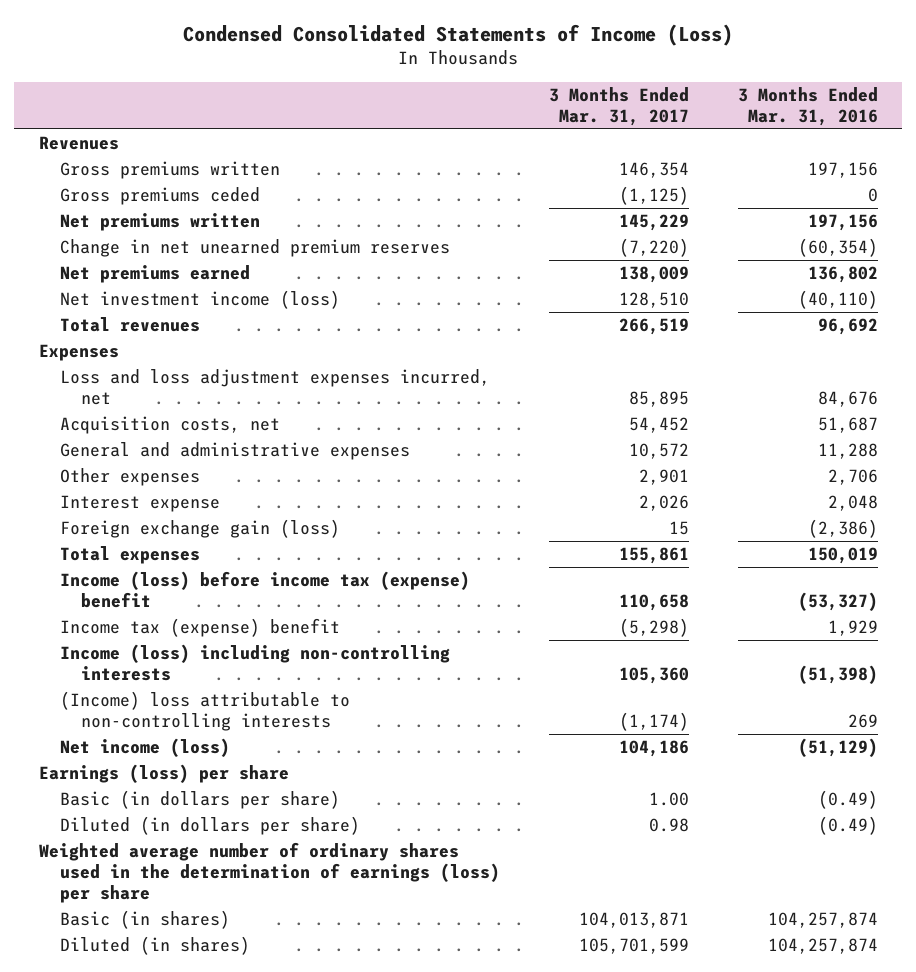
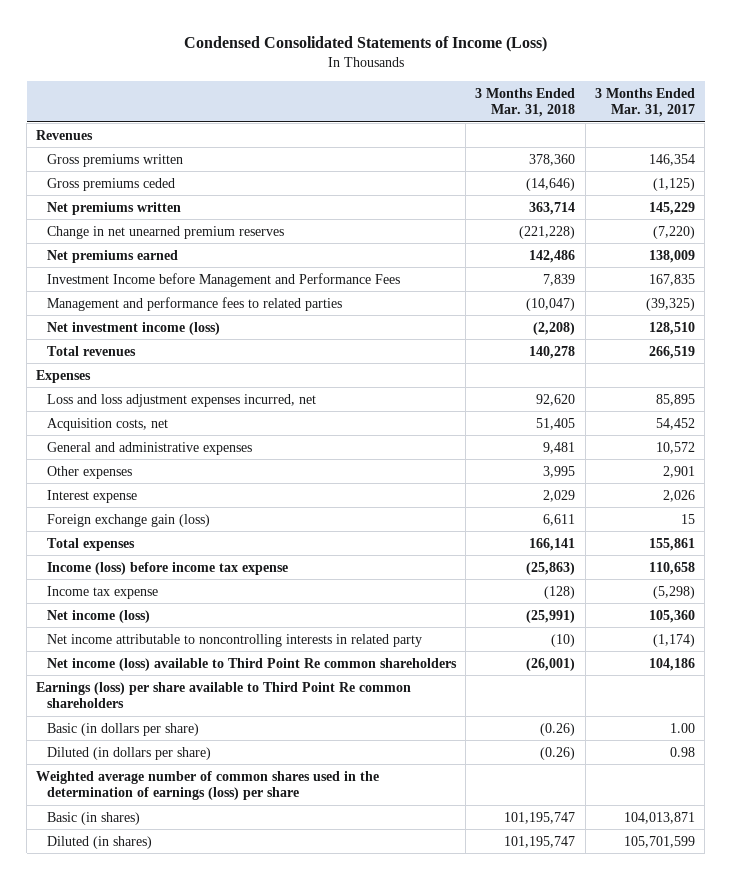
- | 3 Months Ended Mar. 31, 2017 | 3 Months Ended Mar. 31, 2016
+ | 3 Months Ended Mar. 31, 2018 | 3 Months Ended Mar. 31, 2017
+ Investment Income before Management and Performance Fees | 7,839 | 167,835
+ Management and performance fees to related parties | (10,047) | (39,325)
- Income (loss) before income tax (expense) benefit | 110,658 | (53,327)
- Income tax (expense) benefit | (5,298) | 1,929
- Income (loss) including non-controlling interests | 105,360 | (51,398)
- (Income) loss attributable to non-controlling interests | (1,174) | 269
- Net income (loss) | 104,186 | (51,129)
- Earnings (loss) per share
+ Income (loss) before income tax expense | (25,863) | 110,658
+ Income tax expense | (128) | (5,298)
+ Net income (loss) | (25,991) | 105,360
+ Net income attributable to noncontrolling interests in related party | (10) | (1,174)
+ Net income (loss) available to Third Point Re common shareholders | (26,001) | 104,186
+ Earnings (loss) per share available to Third Point Re common shareholders
- Weighted average number of ordinary shares used in the determination of earnings (loss) per share
+ Weighted average number of common shares used in the determination of earnings (loss) per share

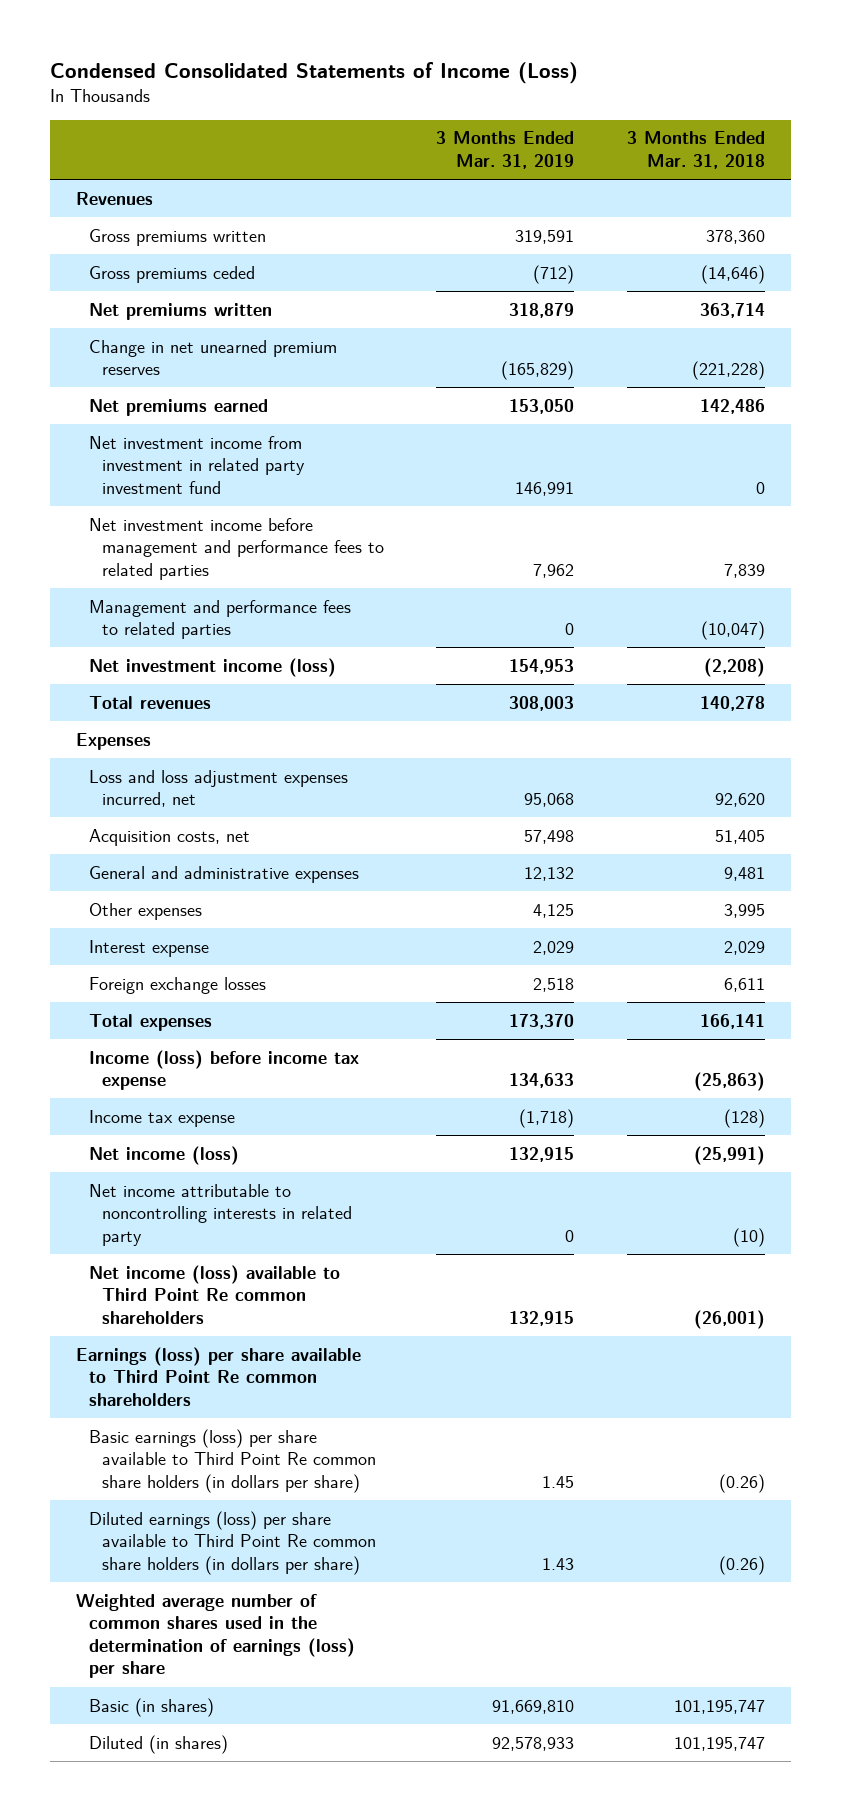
- | 3 Months Ended Mar. 31, 2018 | 3 Months Ended Mar. 31, 2017
+ | 3 Months Ended Mar. 31, 2019 | 3 Months Ended Mar. 31, 2018
- Investment Income before Management and Performance Fees | 7,839 | 167,835
+ Net investment income from investment in related party investment fund | 146,991 | 0
+ Net investment income before management and performance fees to related parties | 7,962 | 7,839
- Foreign exchange gain (loss) | 6,611 | 15
+ Foreign exchange losses | 2,518 | 6,611
- Basic (in dollars per share) | (0.26) | 1.00
- Diluted (in dollars per share) | (0.26) | 0.98
+ Basic earnings (loss) per share available to Third Point Re common share holders (in dollars per share) | 1.45 | (0.26)
+ Diluted earnings (loss) per share available to Third Point Re common share holders (in dollars per share) | 1.43 | (0.26)

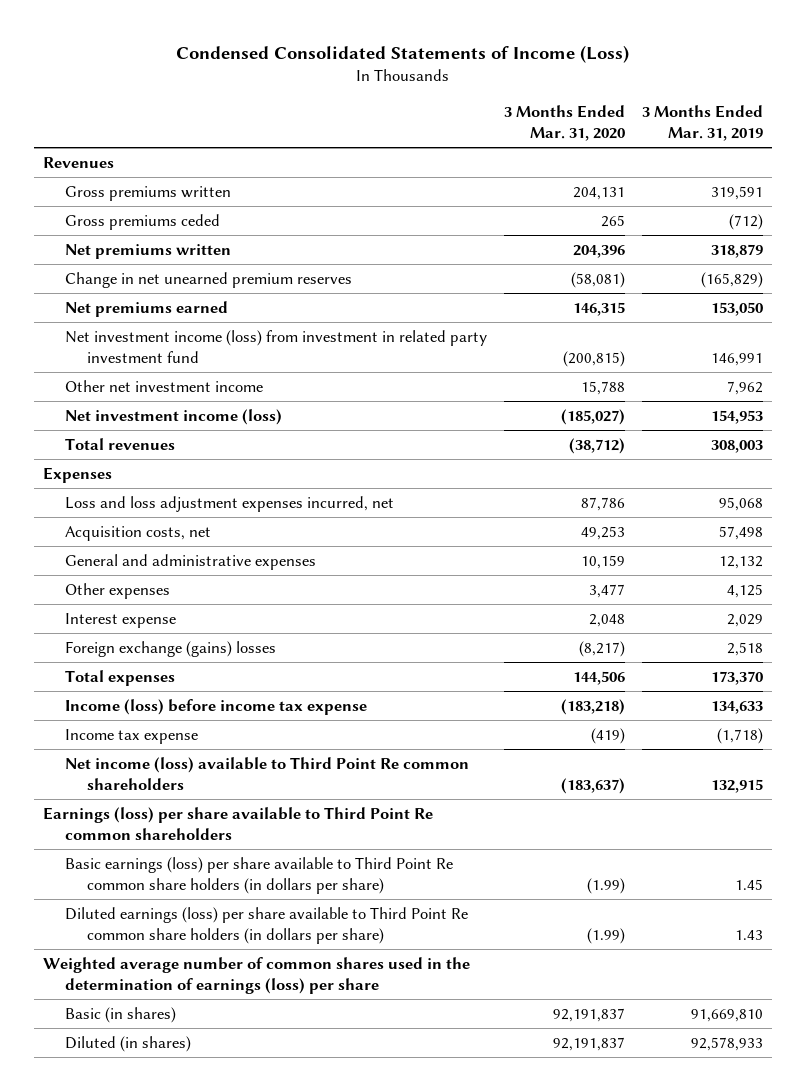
- | 3 Months Ended Mar. 31, 2019 | 3 Months Ended Mar. 31, 2018
+ | 3 Months Ended Mar. 31, 2020 | 3 Months Ended Mar. 31, 2019
- Net investment income from investment in related party investment fund | 146,991 | 0
- Net investment income before management and performance fees to related parties | 7,962 | 7,839
- Management and performance fees to related parties | 0 | (10,047)
+ Net investment income (loss) from investment in related party investment fund | (200,815) | 146,991
+ Other net investment income | 15,788 | 7,962
- Foreign exchange losses | 2,518 | 6,611
+ Foreign exchange (gains) losses | (8,217) | 2,518
- Net income (loss) | 132,915 | (25,991)
- Net income attributable to noncontrolling interests in related party | 0 | (10)

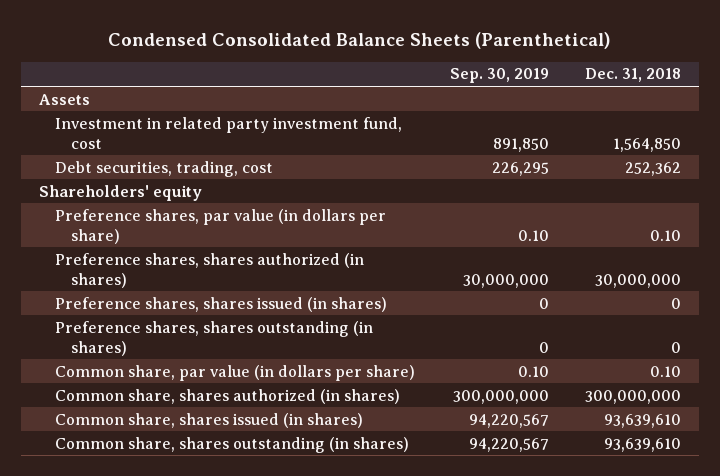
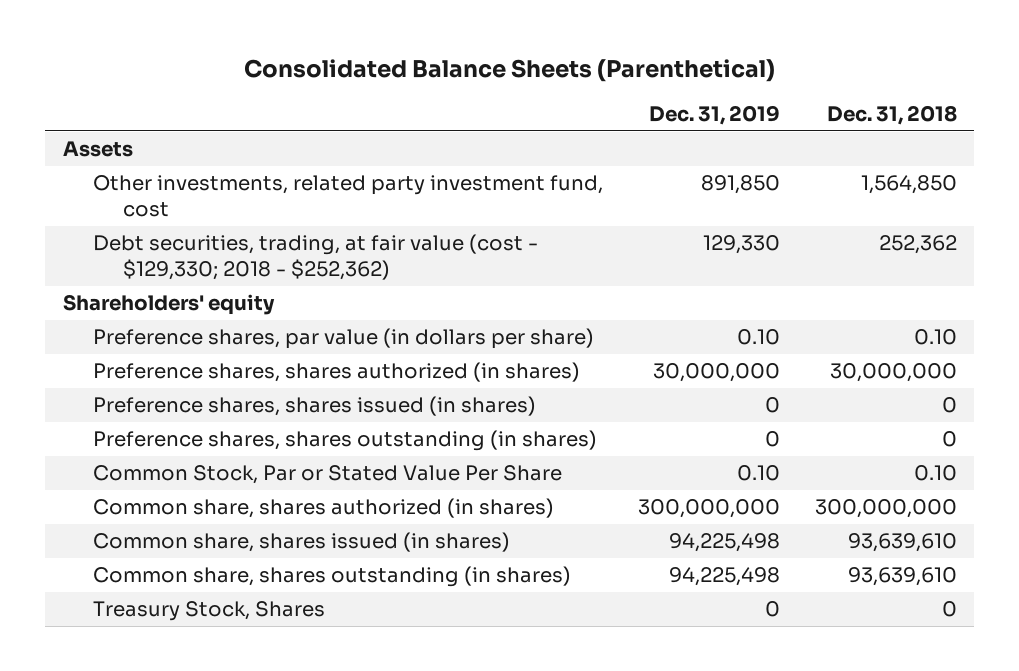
- Condensed Consolidated Balance Sheets (Parenthetical)
+ Consolidated Balance Sheets (Parenthetical)
- | Sep. 30, 2019 | Dec. 31, 2018
+ | Dec. 31, 2019 | Dec. 31, 2018
- Investment in related party investment fund, cost | 891,850 | 1,564,850
- Debt securities, trading, cost | 226,295 | 252,362
+ Other investments, related party investment fund, cost | 891,850 | 1,564,850
+ Debt securities, trading, at fair value (cost - $129,330; 2018 - $252,362) | 129,330 | 252,362
- Common share, par value (in dollars per share) | 0.10 | 0.10
+ Common Stock, Par or Stated Value Per Share | 0.10 | 0.10
+ Treasury Stock, Shares | 0 | 0

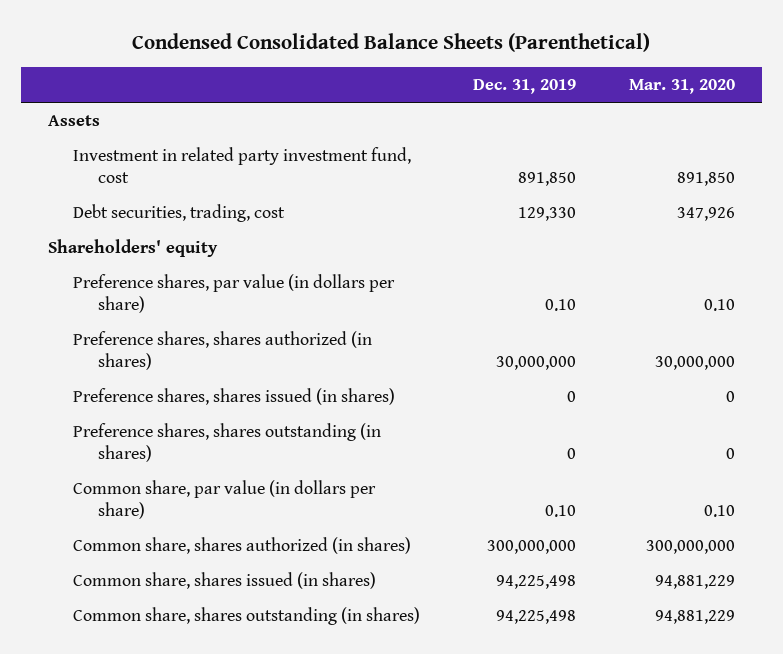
- Consolidated Balance Sheets (Parenthetical)
+ Condensed Consolidated Balance Sheets (Parenthetical)
- | Dec. 31, 2019 | Dec. 31, 2018
+ | Dec. 31, 2019 | Mar. 31, 2020
- Other investments, related party investment fund, cost | 891,850 | 1,564,850
- Debt securities, trading, at fair value (cost - $129,330; 2018 - $252,362) | 129,330 | 252,362
+ Investment in related party investment fund, cost | 891,850 | 891,850
+ Debt securities, trading, cost | 129,330 | 347,926
- Common Stock, Par or Stated Value Per Share | 0.10 | 0.10
+ Common share, par value (in dollars per share) | 0.10 | 0.10
- Treasury Stock, Shares | 0 | 0

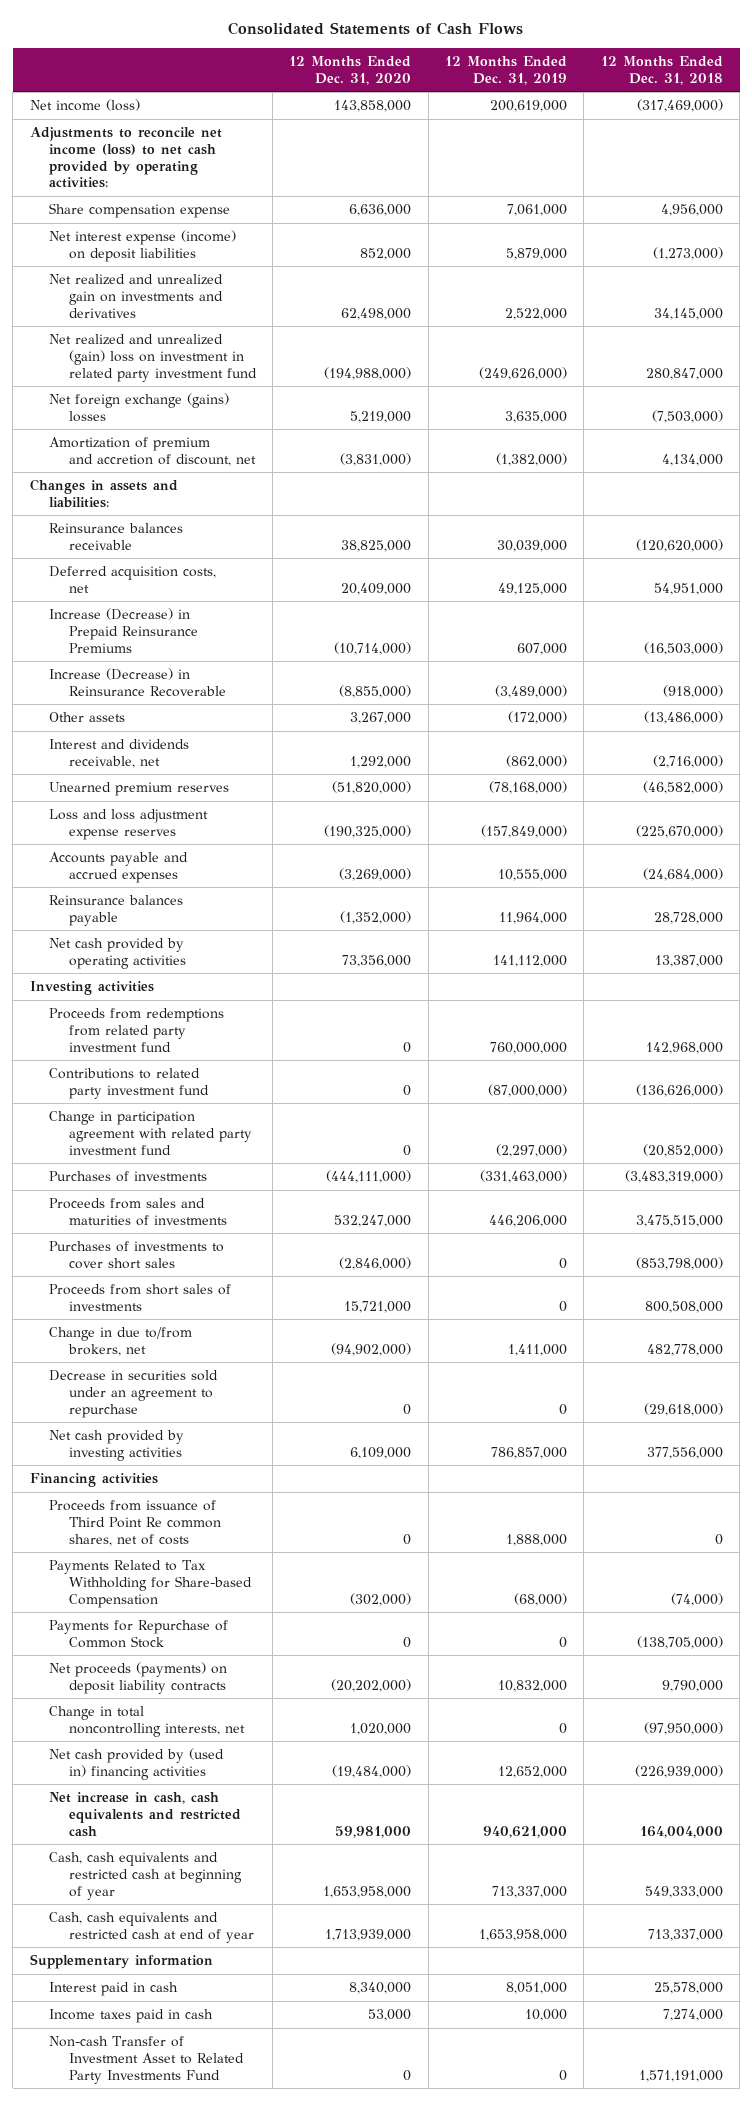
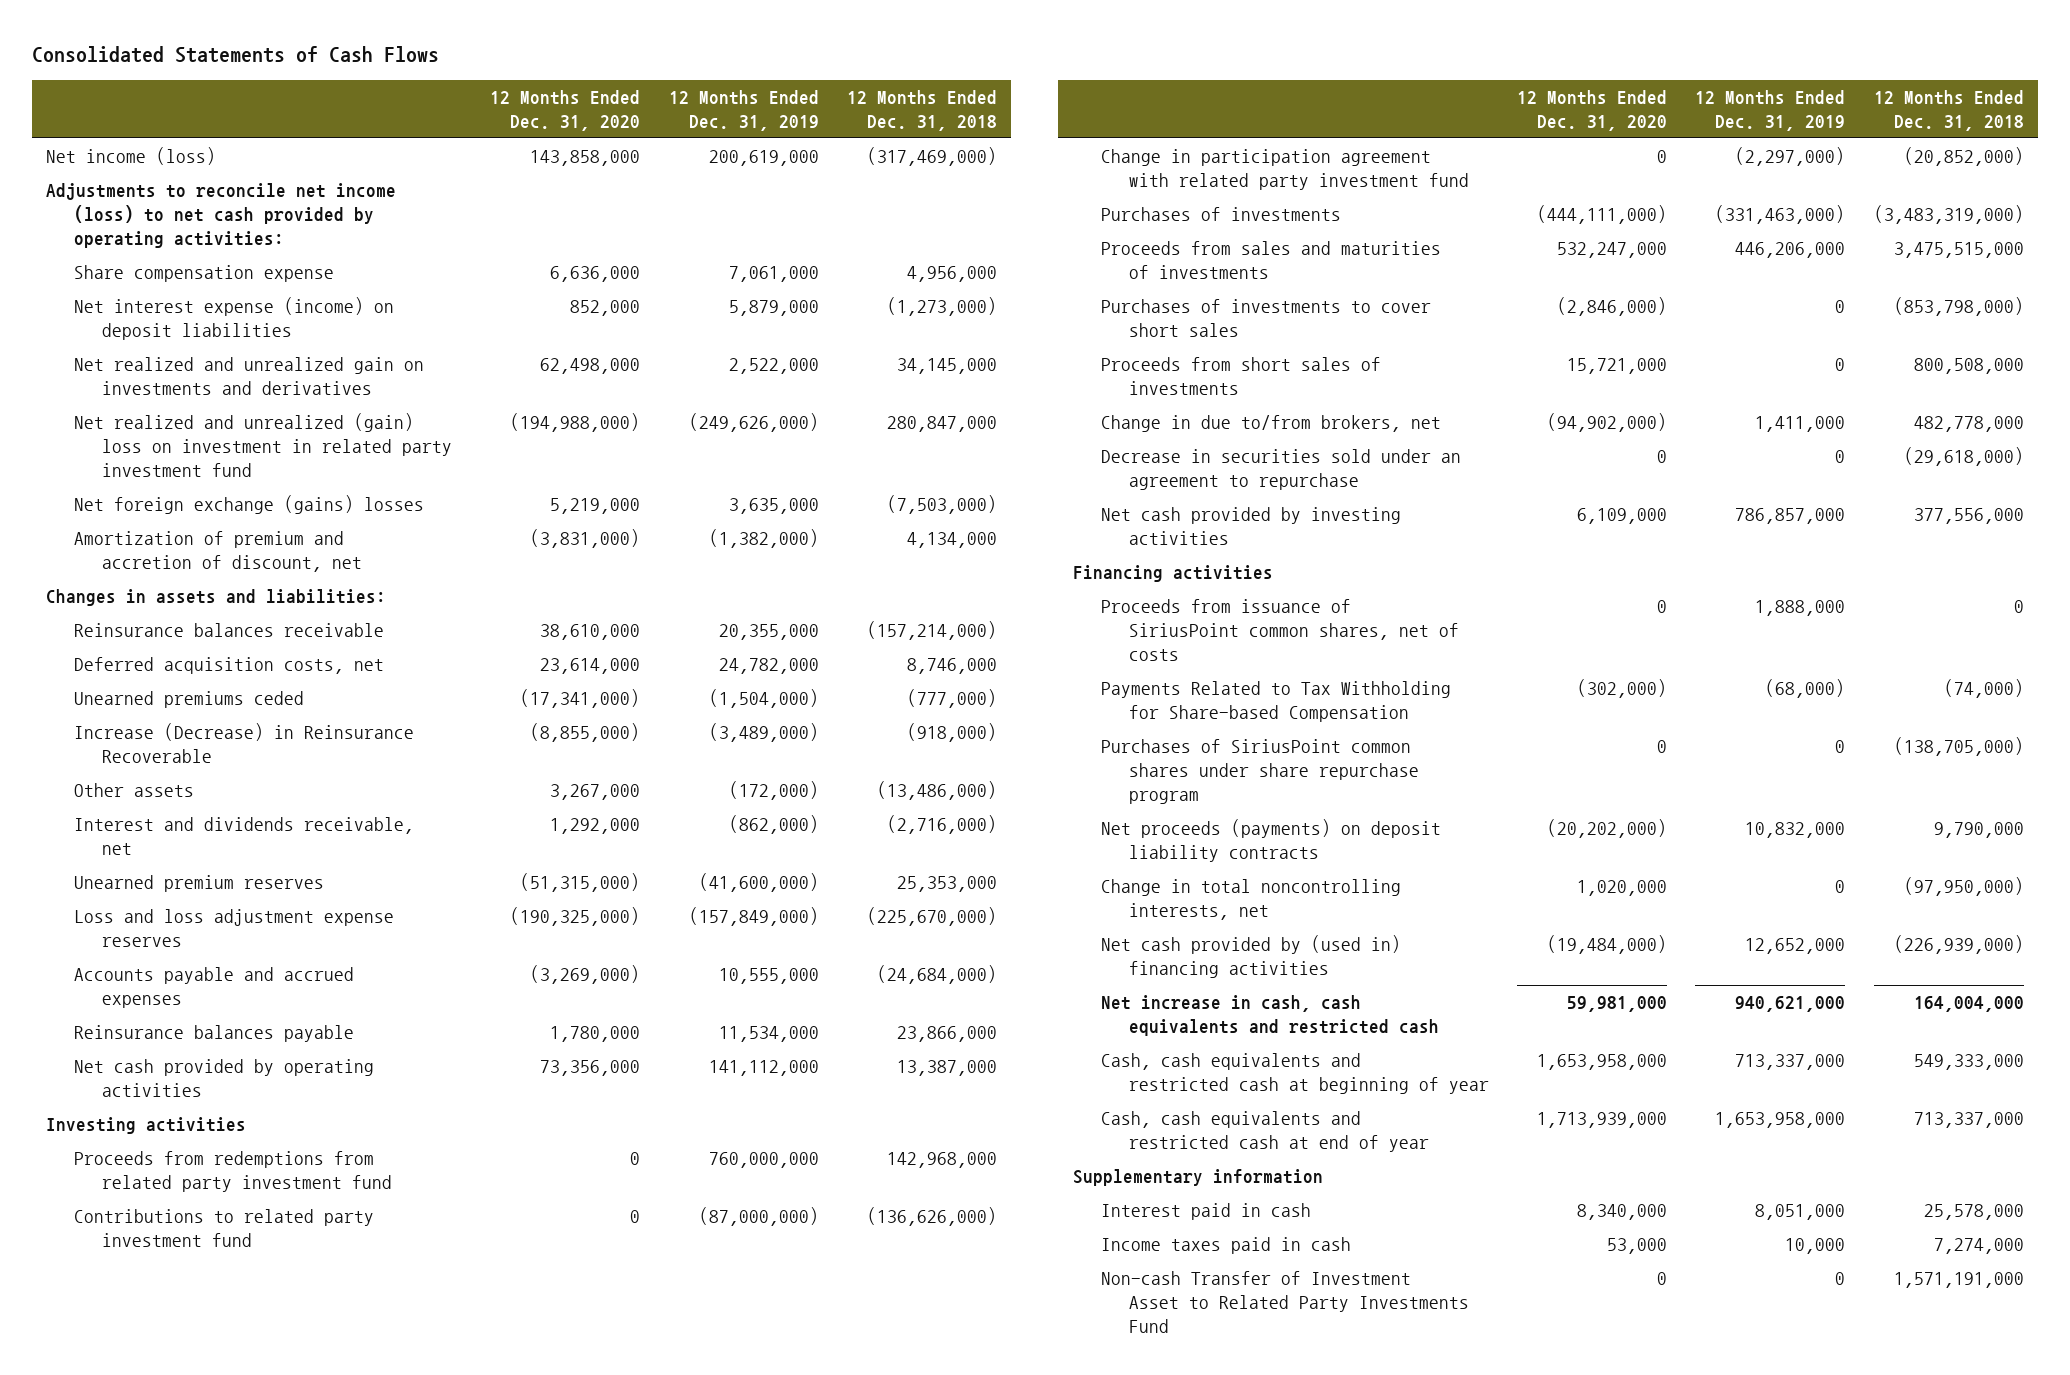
- Reinsurance balances receivable | 38,825,000 | 30,039,000 | (120,620,000)
- Deferred acquisition costs, net | 20,409,000 | 49,125,000 | 54,951,000
- Increase (Decrease) in Prepaid Reinsurance Premiums | (10,714,000) | 607,000 | (16,503,000)
+ Reinsurance balances receivable | 38,610,000 | 20,355,000 | (157,214,000)
+ Deferred acquisition costs, net | 23,614,000 | 24,782,000 | 8,746,000
+ Unearned premiums ceded | (17,341,000) | (1,504,000) | (777,000)
- Unearned premium reserves | (51,820,000) | (78,168,000) | (46,582,000)
+ Unearned premium reserves | (51,315,000) | (41,600,000) | 25,353,000
- Reinsurance balances payable | (1,352,000) | 11,964,000 | 28,728,000
+ Reinsurance balances payable | 1,780,000 | 11,534,000 | 23,866,000
- Proceeds from issuance of Third Point Re common shares, net of costs | 0 | 1,888,000 | 0
+ Proceeds from issuance of SiriusPoint common shares, net of costs | 0 | 1,888,000 | 0
- Payments for Repurchase of Common Stock | 0 | 0 | (138,705,000)
+ Purchases of SiriusPoint common shares under share repurchase program | 0 | 0 | (138,705,000)

